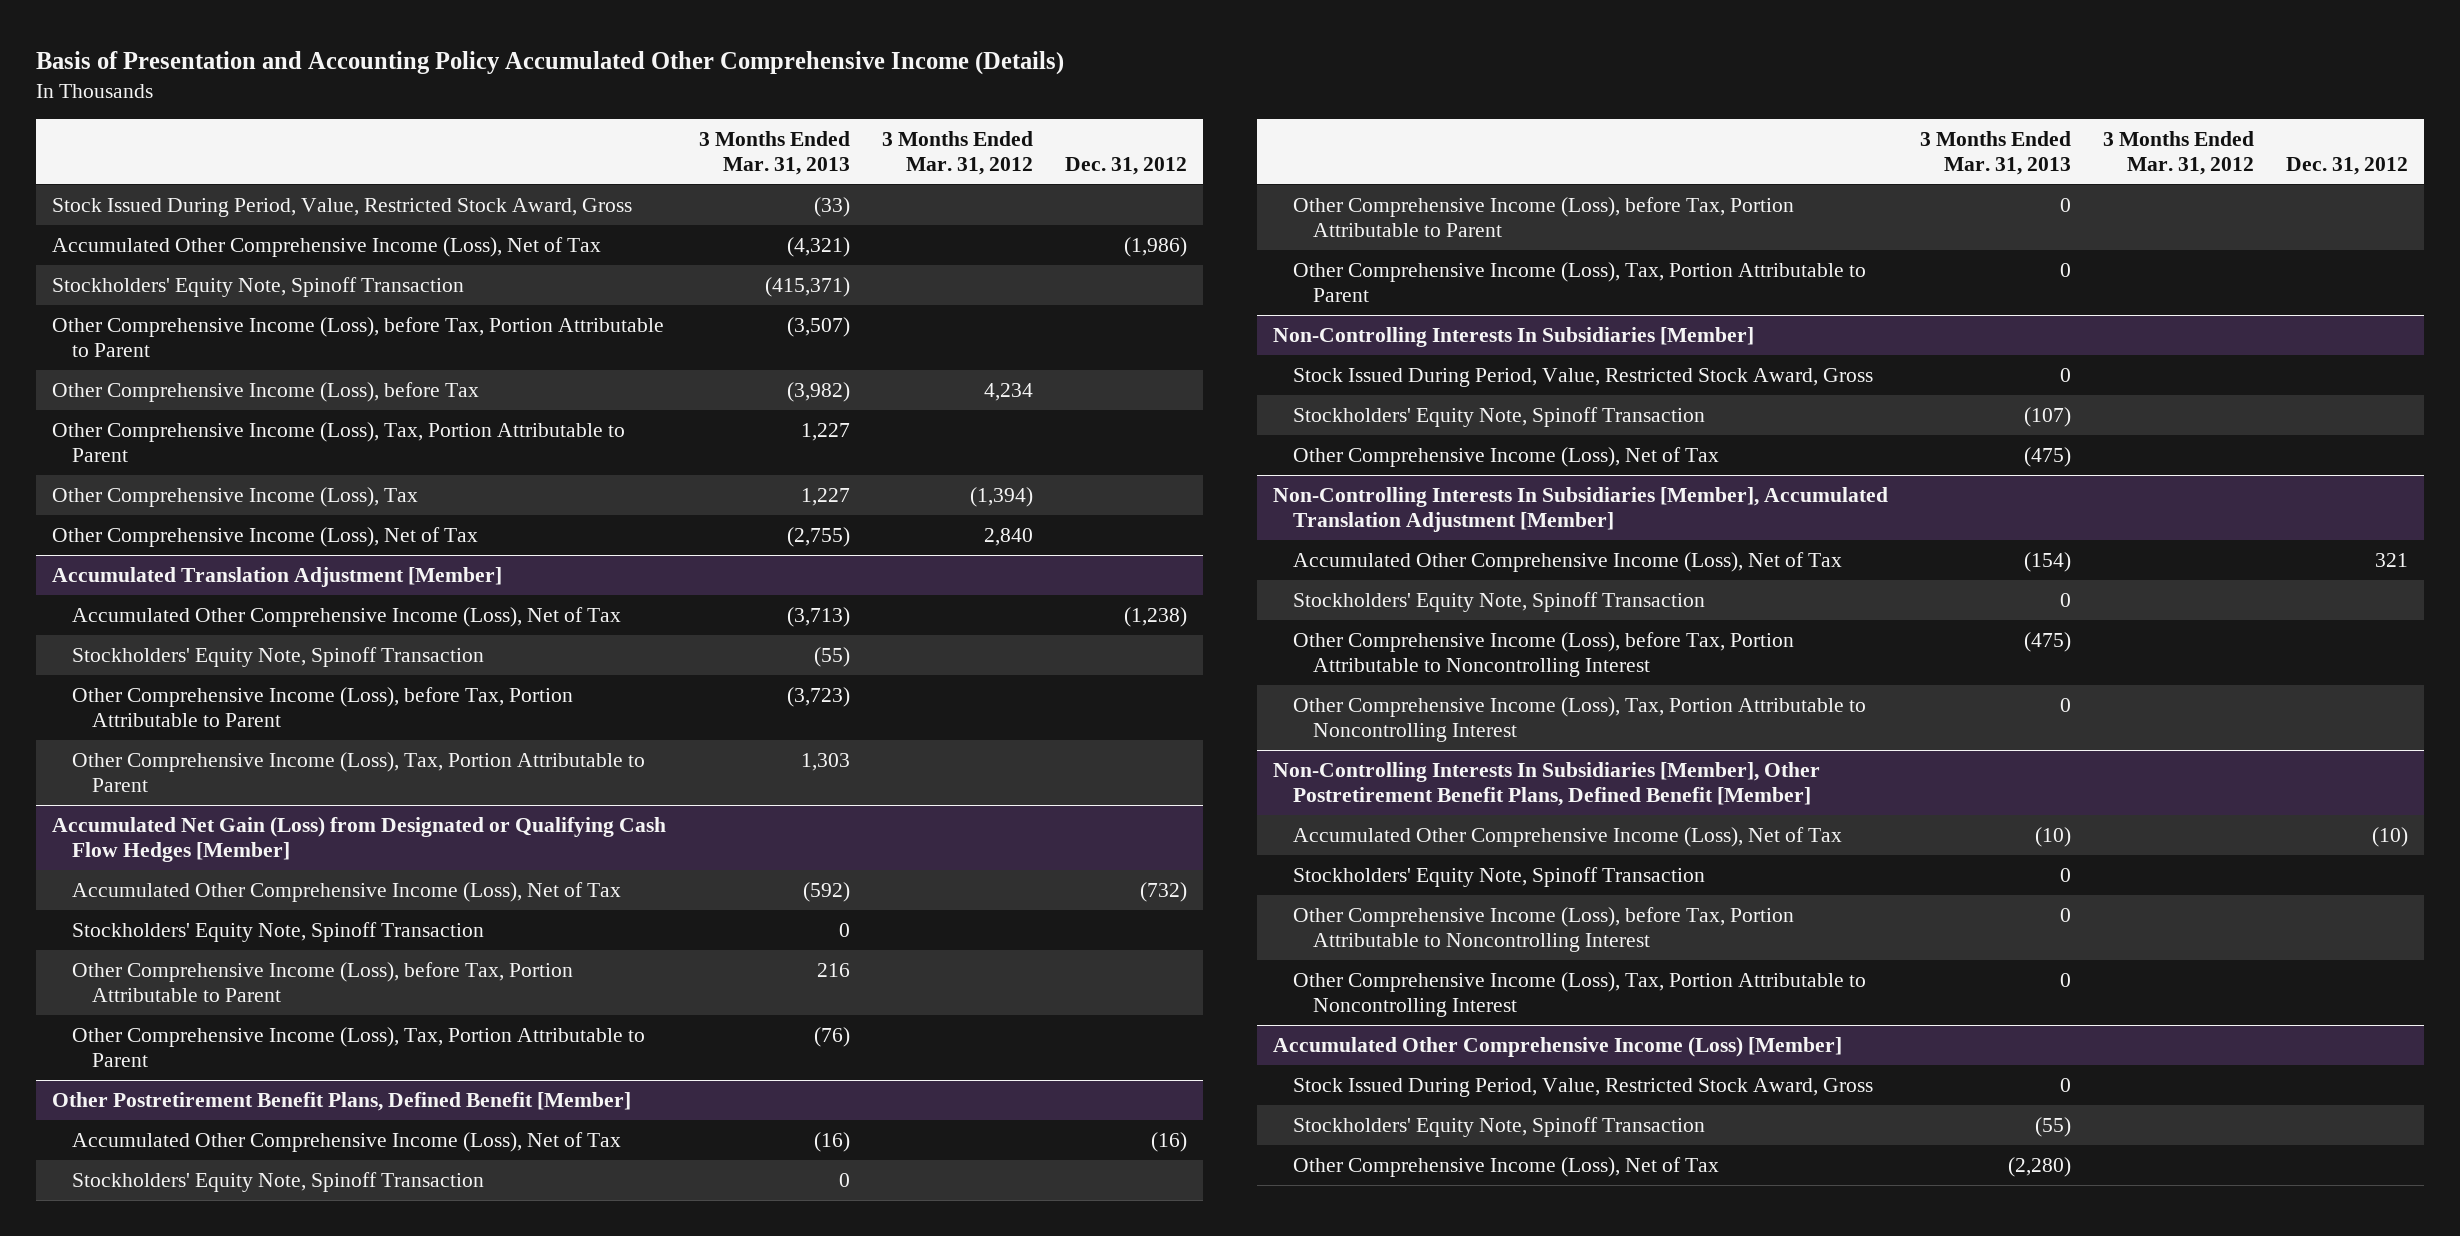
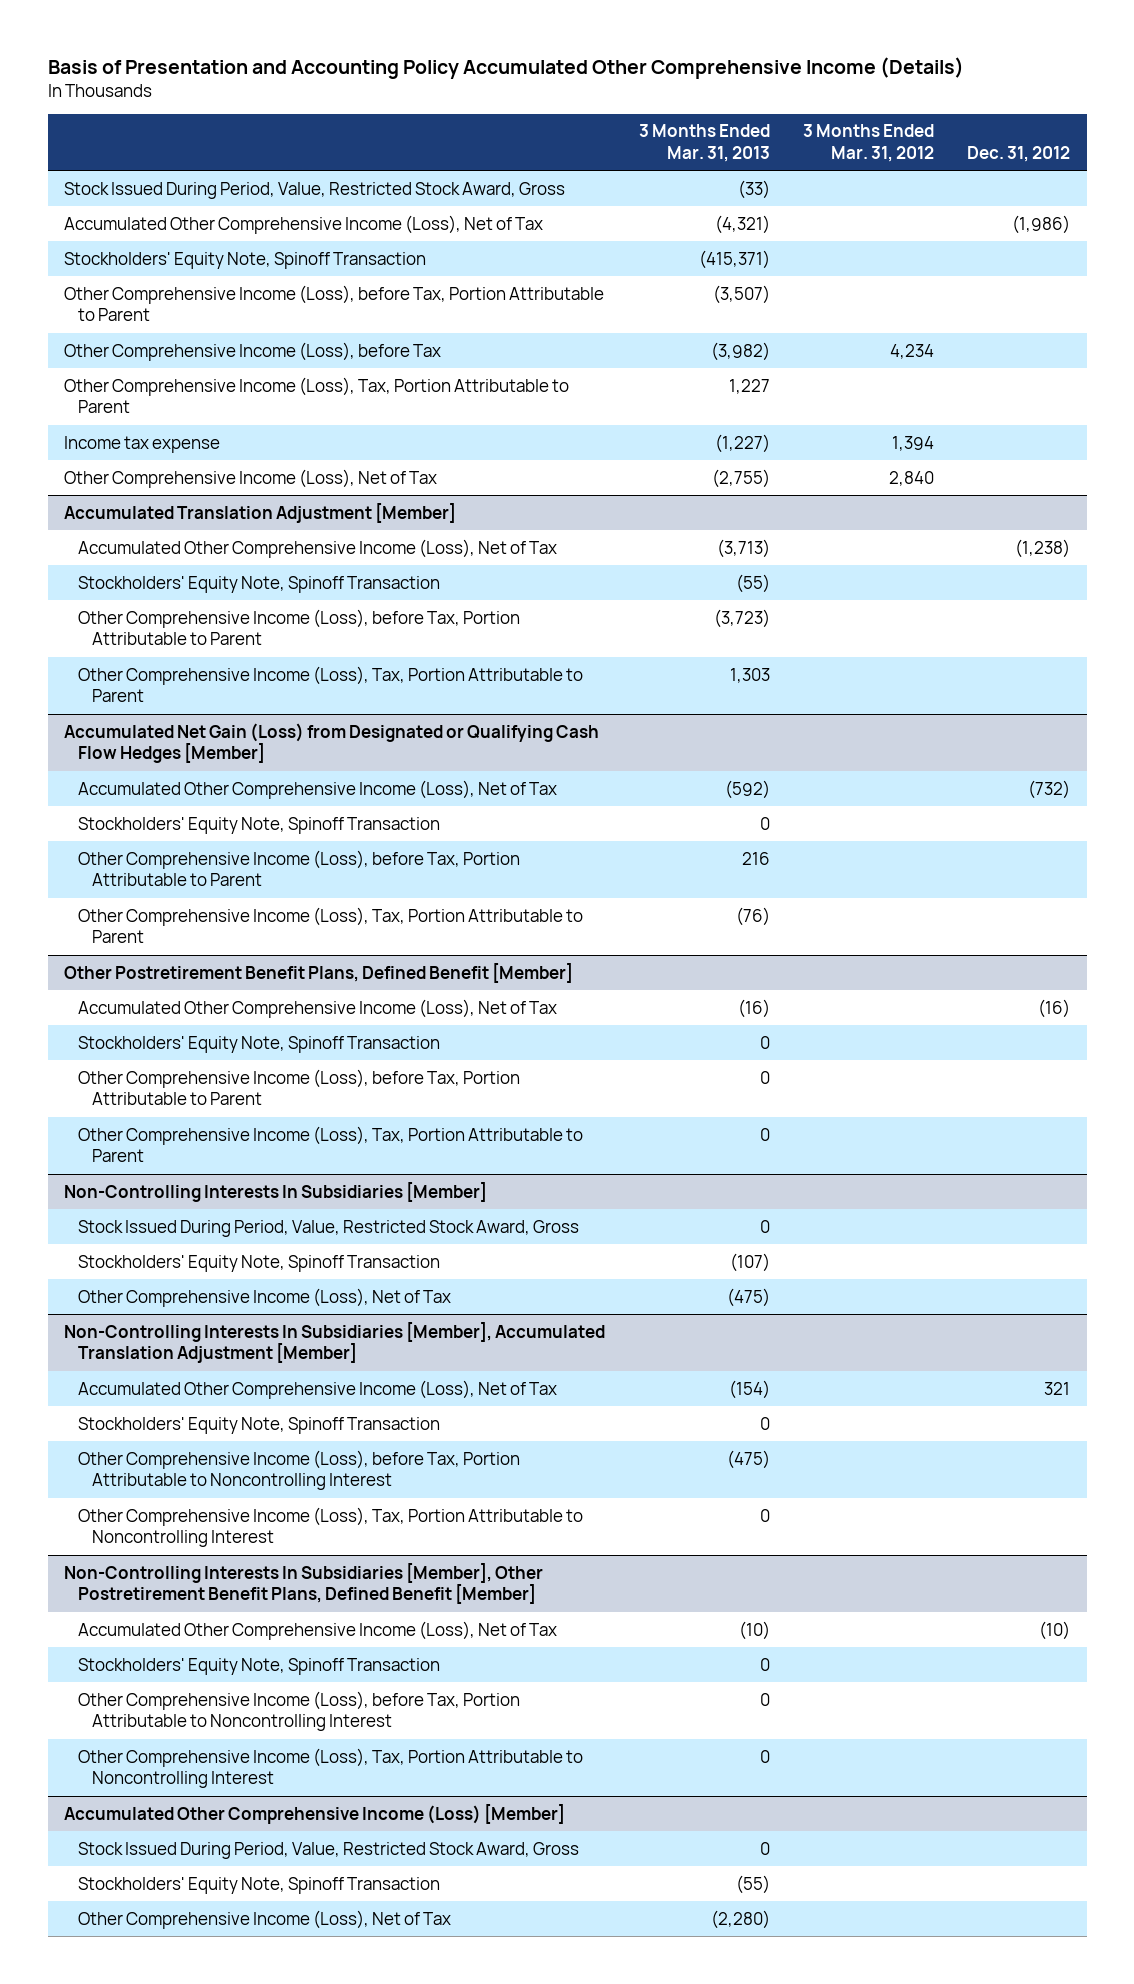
- Other Comprehensive Income (Loss), Tax | 1,227 | (1,394) |
+ Income tax expense | (1,227) | 1,394 |

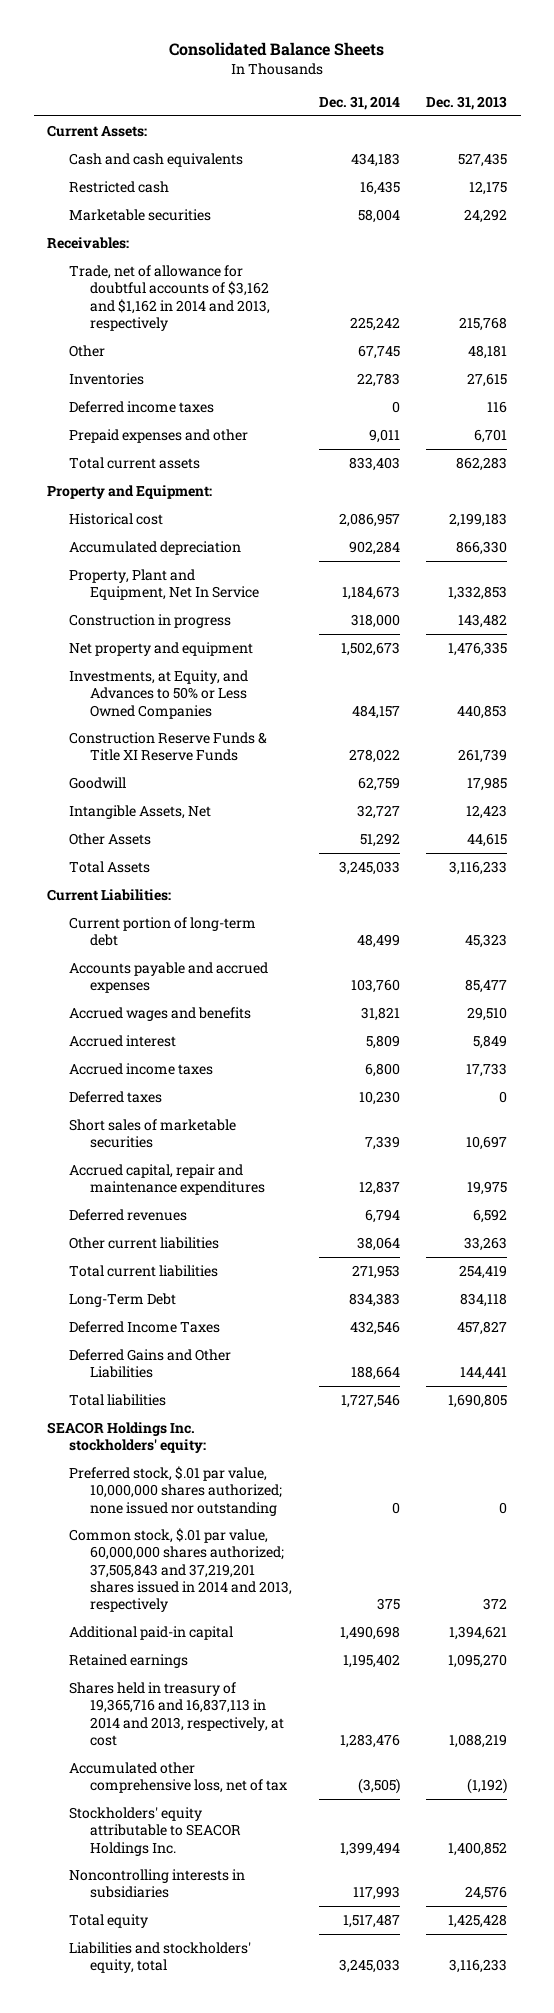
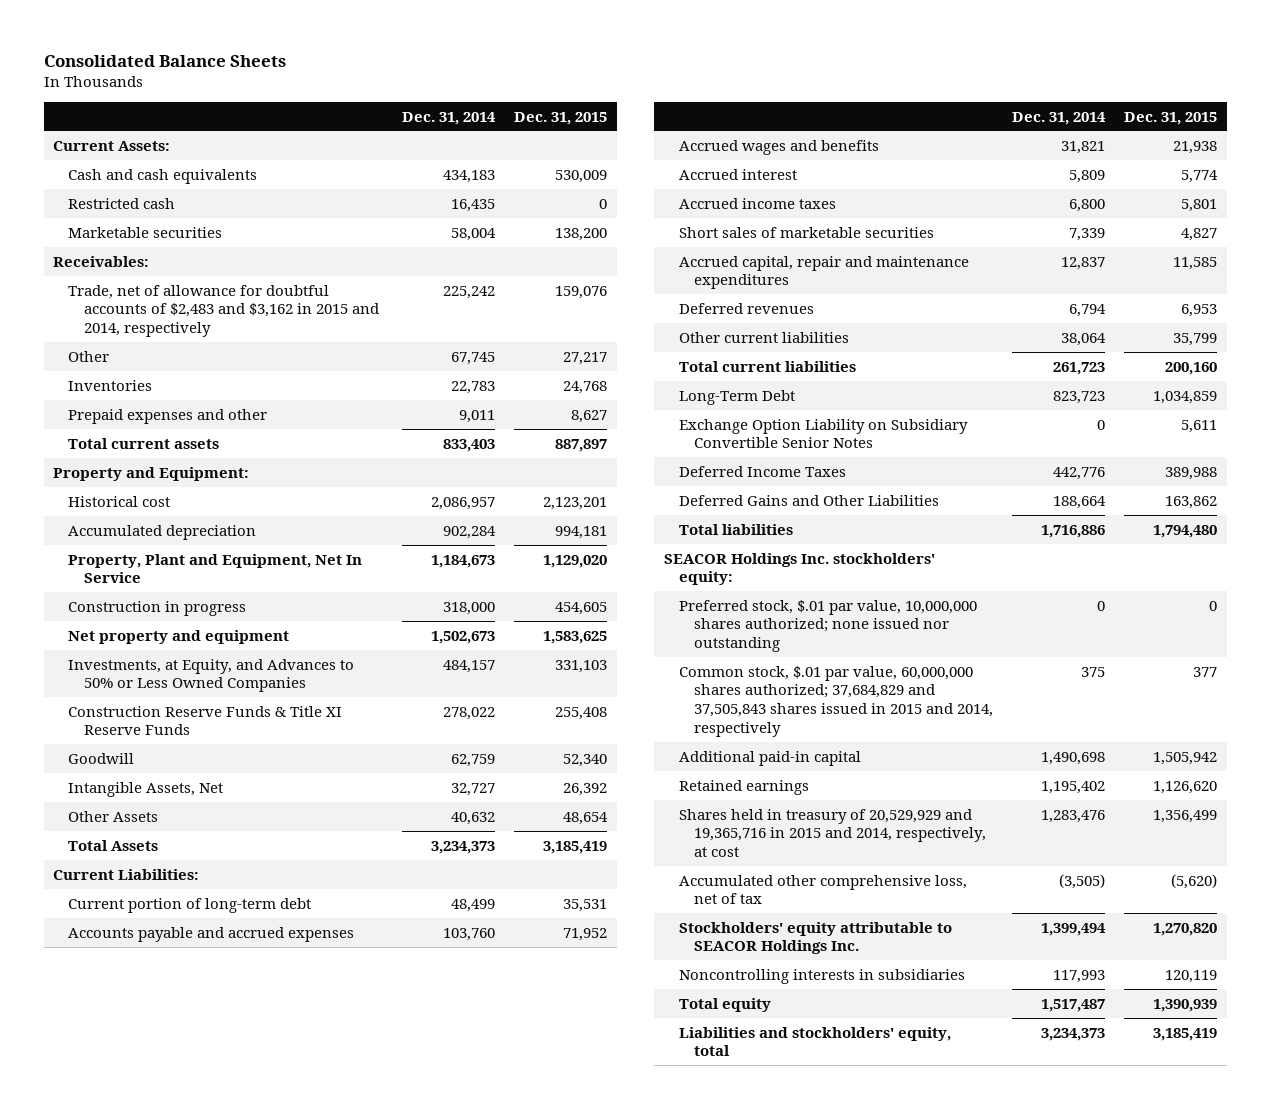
- | Dec. 31, 2014 | Dec. 31, 2013
+ | Dec. 31, 2014 | Dec. 31, 2015
- Trade, net of allowance for doubtful accounts of $3,162 and $1,162 in 2014 and 2013, respectively | 225,242 | 215,768
+ Trade, net of allowance for doubtful accounts of $2,483 and $3,162 in 2015 and 2014, respectively | 225,242 | 159,076
- Deferred income taxes | 0 | 116
- Other Assets | 51,292 | 44,615
- Total Assets | 3,245,033 | 3,116,233
+ Other Assets | 40,632 | 48,654
+ Total Assets | 3,234,373 | 3,185,419
- Deferred taxes | 10,230 | 0
- Total current liabilities | 271,953 | 254,419
- Long-Term Debt | 834,383 | 834,118
- Deferred Income Taxes | 432,546 | 457,827
+ Total current liabilities | 261,723 | 200,160
+ Long-Term Debt | 823,723 | 1,034,859
+ Exchange Option Liability on Subsidiary Convertible Senior Notes | 0 | 5,611
+ Deferred Income Taxes | 442,776 | 389,988
- Total liabilities | 1,727,546 | 1,690,805
+ Total liabilities | 1,716,886 | 1,794,480
- Common stock, $.01 par value, 60,000,000 shares authorized; 37,505,843 and 37,219,201 shares issued in 2014 and 2013, respectively | 375 | 372
+ Common stock, $.01 par value, 60,000,000 shares authorized; 37,684,829 and 37,505,843 shares issued in 2015 and 2014, respectively | 375 | 377
- Shares held in treasury of 19,365,716 and 16,837,113 in 2014 and 2013, respectively, at cost | 1,283,476 | 1,088,219
+ Shares held in treasury of 20,529,929 and 19,365,716 in 2015 and 2014, respectively, at cost | 1,283,476 | 1,356,499
- Liabilities and stockholders' equity, total | 3,245,033 | 3,116,233
+ Liabilities and stockholders' equity, total | 3,234,373 | 3,185,419

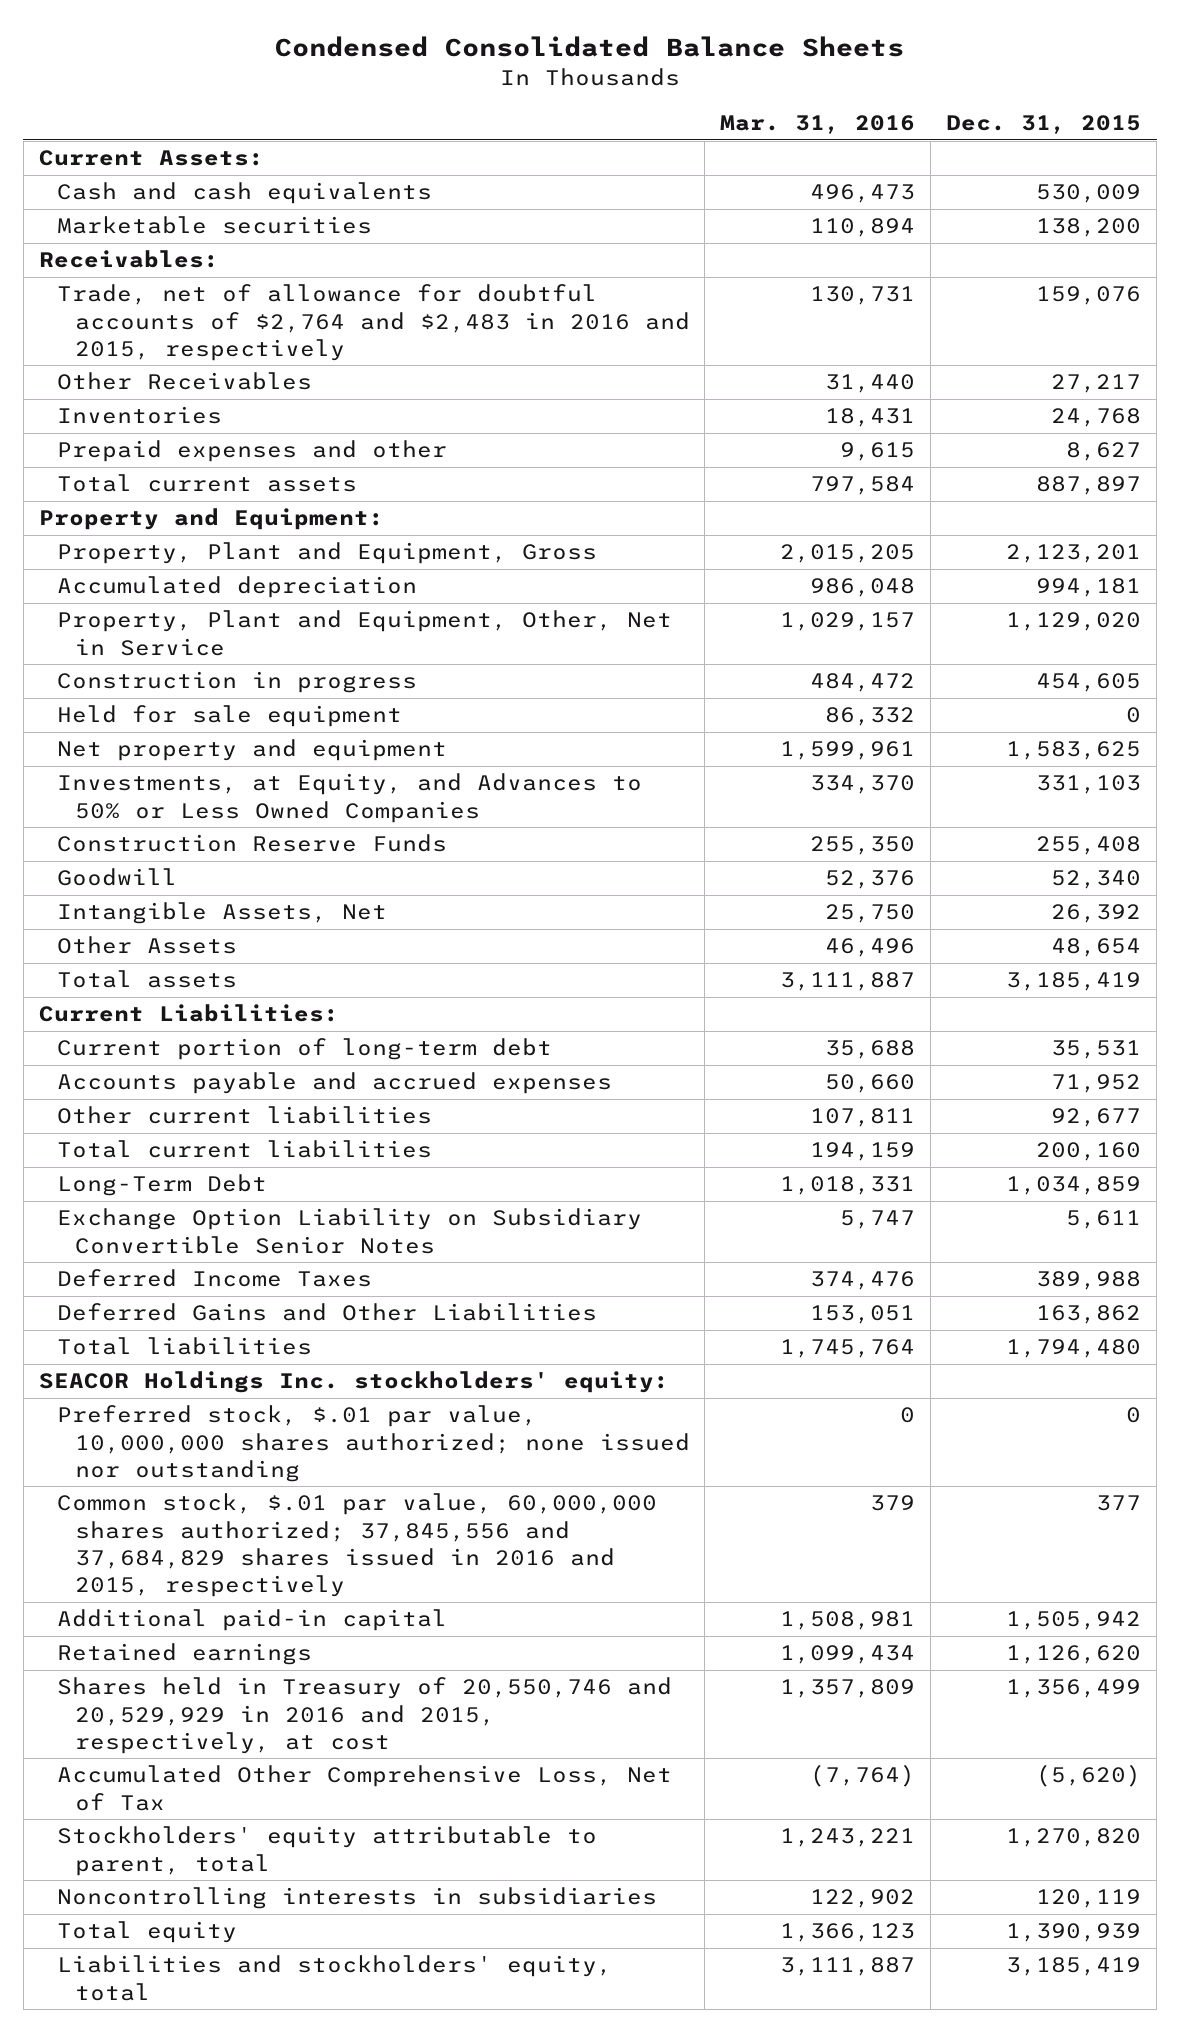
- Consolidated Balance Sheets
+ Condensed Consolidated Balance Sheets
- | Dec. 31, 2014 | Dec. 31, 2015
+ | Mar. 31, 2016 | Dec. 31, 2015
- Restricted cash | 16,435 | 0
- Trade, net of allowance for doubtful accounts of $2,483 and $3,162 in 2015 and 2014, respectively | 225,242 | 159,076
- Other | 67,745 | 27,217
+ Trade, net of allowance for doubtful accounts of $2,764 and $2,483 in 2016 and 2015, respectively | 130,731 | 159,076
+ Other Receivables | 31,440 | 27,217
- Historical cost | 2,086,957 | 2,123,201
+ Property, Plant and Equipment, Gross | 2,015,205 | 2,123,201
- Property, Plant and Equipment, Net In Service | 1,184,673 | 1,129,020
+ Property, Plant and Equipment, Other, Net in Service | 1,029,157 | 1,129,020
+ Held for sale equipment | 86,332 | 0
- Construction Reserve Funds & Title XI Reserve Funds | 278,022 | 255,408
+ Construction Reserve Funds | 255,350 | 255,408
- Total Assets | 3,234,373 | 3,185,419
+ Total assets | 3,111,887 | 3,185,419
- Accrued wages and benefits | 31,821 | 21,938
- Accrued interest | 5,809 | 5,774
- Accrued income taxes | 6,800 | 5,801
- Short sales of marketable securities | 7,339 | 4,827
- Accrued capital, repair and maintenance expenditures | 12,837 | 11,585
- Deferred revenues | 6,794 | 6,953
- Other current liabilities | 38,064 | 35,799
+ Other current liabilities | 107,811 | 92,677
- Common stock, $.01 par value, 60,000,000 shares authorized; 37,684,829 and 37,505,843 shares issued in 2015 and 2014, respectively | 375 | 377
+ Common stock, $.01 par value, 60,000,000 shares authorized; 37,845,556 and 37,684,829 shares issued in 2016 and 2015, respectively | 379 | 377
- Shares held in treasury of 20,529,929 and 19,365,716 in 2015 and 2014, respectively, at cost | 1,283,476 | 1,356,499
- Accumulated other comprehensive loss, net of tax | (3,505) | (5,620)
- Stockholders' equity attributable to SEACOR Holdings Inc. | 1,399,494 | 1,270,820
+ Shares held in Treasury of 20,550,746 and 20,529,929 in 2016 and 2015, respectively, at cost | 1,357,809 | 1,356,499
+ Accumulated Other Comprehensive Loss, Net of Tax | (7,764) | (5,620)
+ Stockholders' equity attributable to parent, total | 1,243,221 | 1,270,820

